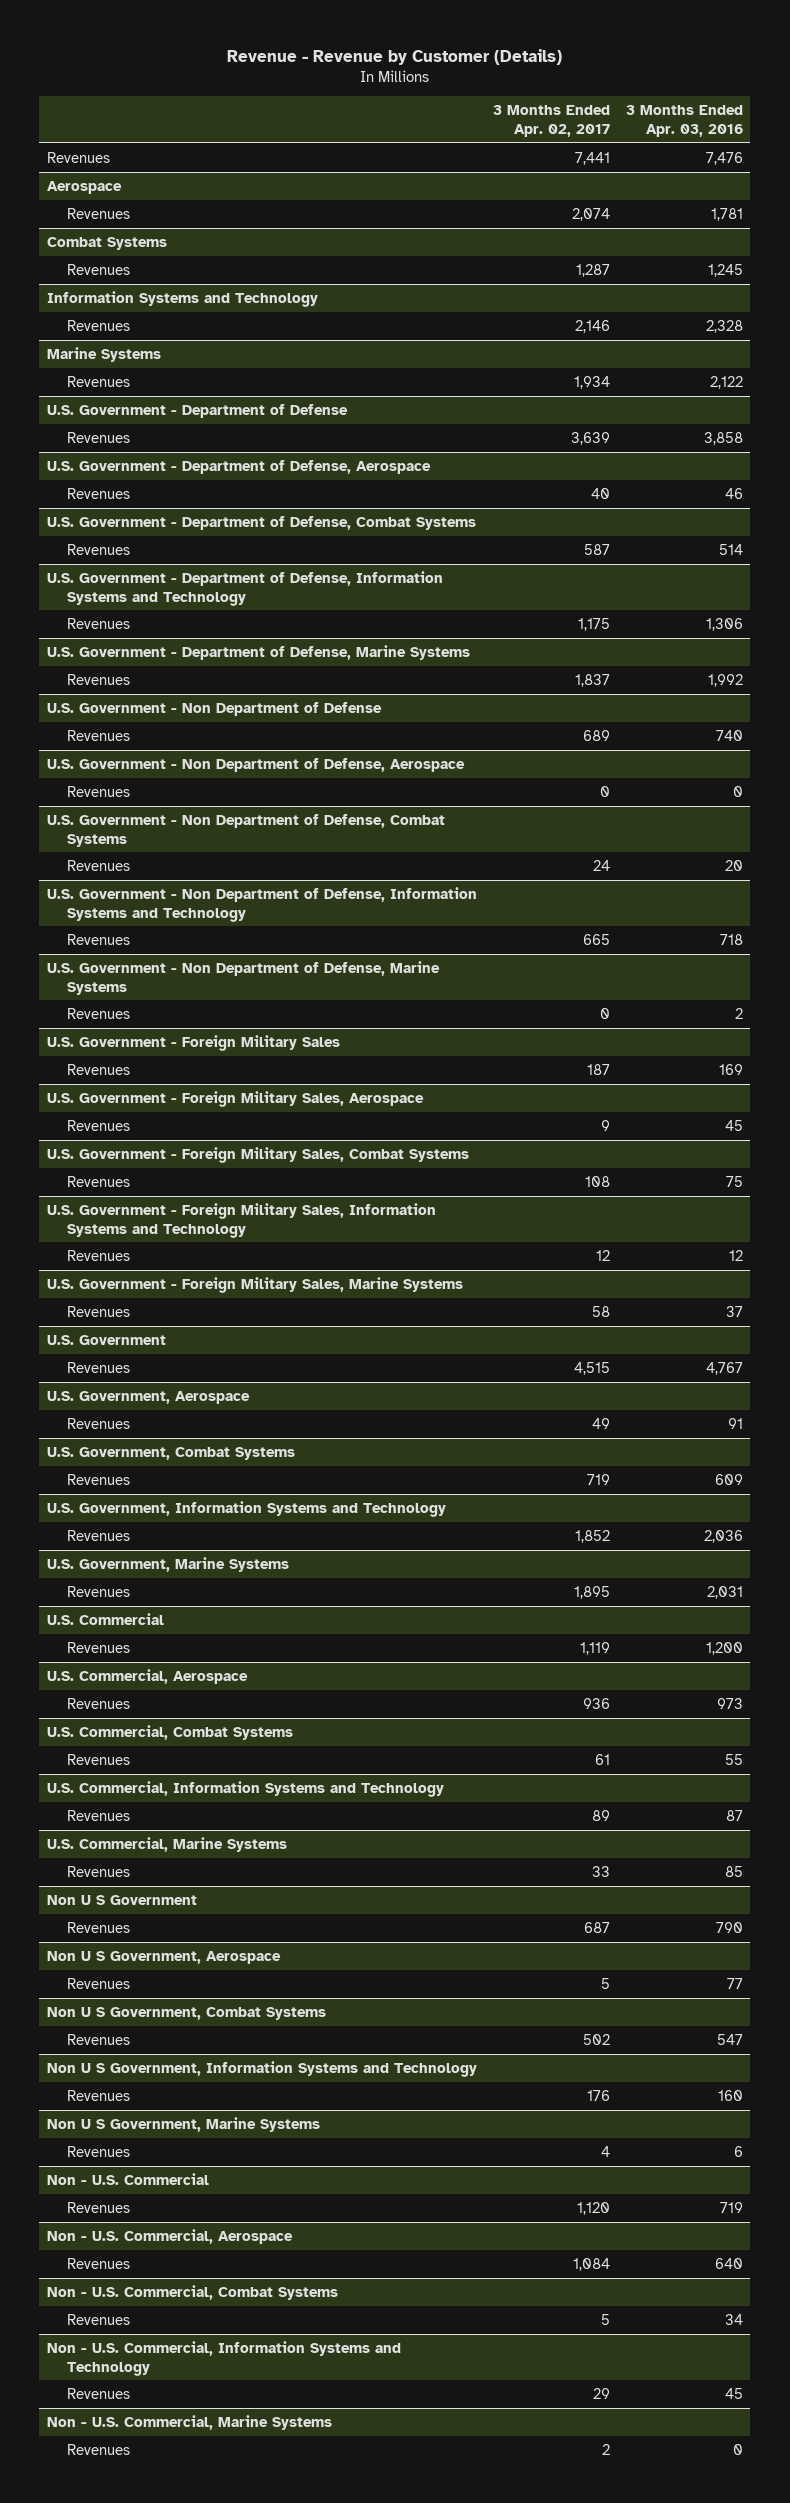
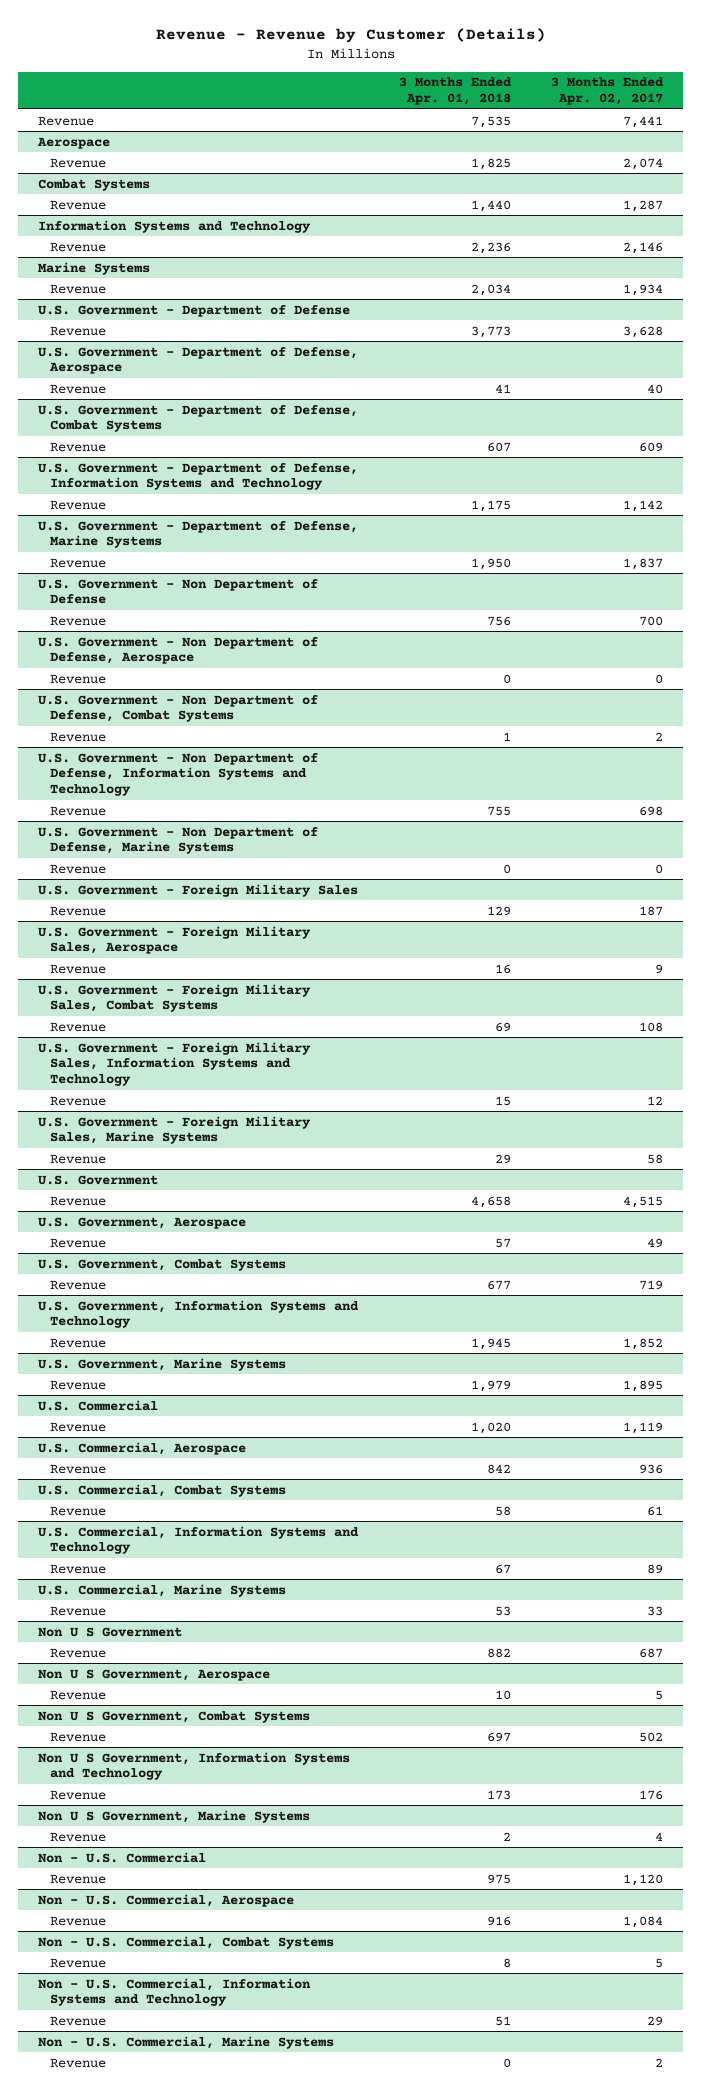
- | 3 Months Ended Apr. 02, 2017 | 3 Months Ended Apr. 03, 2016
+ | 3 Months Ended Apr. 01, 2018 | 3 Months Ended Apr. 02, 2017
- Revenues | 7,441 | 7,476
+ Revenue | 7,535 | 7,441
@ Aerospace
- Revenues | 2,074 | 1,781
+ Revenue | 1,825 | 2,074
@ Combat Systems
- Revenues | 1,287 | 1,245
+ Revenue | 1,440 | 1,287
@ Information Systems and Technology
- Revenues | 2,146 | 2,328
+ Revenue | 2,236 | 2,146
@ Marine Systems
- Revenues | 1,934 | 2,122
+ Revenue | 2,034 | 1,934
@ U.S. Government - Department of Defense
- Revenues | 3,639 | 3,858
+ Revenue | 3,773 | 3,628
@ U.S. Government - Department of Defense, Aerospace
- Revenues | 40 | 46
+ Revenue | 41 | 40
@ U.S. Government - Department of Defense, Combat Systems
- Revenues | 587 | 514
+ Revenue | 607 | 609
@ U.S. Government - Department of Defense, Information Systems and Technology
- Revenues | 1,175 | 1,306
+ Revenue | 1,175 | 1,142
@ U.S. Government - Department of Defense, Marine Systems
- Revenues | 1,837 | 1,992
+ Revenue | 1,950 | 1,837
@ U.S. Government - Non Department of Defense
- Revenues | 689 | 740
+ Revenue | 756 | 700
@ U.S. Government - Non Department of Defense, Aerospace
- Revenues | 0 | 0
+ Revenue | 0 | 0
@ U.S. Government - Non Department of Defense, Combat Systems
- Revenues | 24 | 20
+ Revenue | 1 | 2
@ U.S. Government - Non Department of Defense, Information Systems and Technology
- Revenues | 665 | 718
+ Revenue | 755 | 698
@ U.S. Government - Non Department of Defense, Marine Systems
- Revenues | 0 | 2
+ Revenue | 0 | 0
@ U.S. Government - Foreign Military Sales
- Revenues | 187 | 169
+ Revenue | 129 | 187
@ U.S. Government - Foreign Military Sales, Aerospace
- Revenues | 9 | 45
+ Revenue | 16 | 9
@ U.S. Government - Foreign Military Sales, Combat Systems
- Revenues | 108 | 75
+ Revenue | 69 | 108
@ U.S. Government - Foreign Military Sales, Information Systems and Technology
- Revenues | 12 | 12
+ Revenue | 15 | 12
@ U.S. Government - Foreign Military Sales, Marine Systems
- Revenues | 58 | 37
+ Revenue | 29 | 58
@ U.S. Government
- Revenues | 4,515 | 4,767
+ Revenue | 4,658 | 4,515
@ U.S. Government, Aerospace
- Revenues | 49 | 91
+ Revenue | 57 | 49
@ U.S. Government, Combat Systems
- Revenues | 719 | 609
+ Revenue | 677 | 719
@ U.S. Government, Information Systems and Technology
- Revenues | 1,852 | 2,036
+ Revenue | 1,945 | 1,852
@ U.S. Government, Marine Systems
- Revenues | 1,895 | 2,031
+ Revenue | 1,979 | 1,895
@ U.S. Commercial
- Revenues | 1,119 | 1,200
+ Revenue | 1,020 | 1,119
@ U.S. Commercial, Aerospace
- Revenues | 936 | 973
+ Revenue | 842 | 936
@ U.S. Commercial, Combat Systems
- Revenues | 61 | 55
+ Revenue | 58 | 61
@ U.S. Commercial, Information Systems and Technology
- Revenues | 89 | 87
+ Revenue | 67 | 89
@ U.S. Commercial, Marine Systems
- Revenues | 33 | 85
+ Revenue | 53 | 33
@ Non U S Government
- Revenues | 687 | 790
+ Revenue | 882 | 687
@ Non U S Government, Aerospace
- Revenues | 5 | 77
+ Revenue | 10 | 5
@ Non U S Government, Combat Systems
- Revenues | 502 | 547
+ Revenue | 697 | 502
@ Non U S Government, Information Systems and Technology
- Revenues | 176 | 160
+ Revenue | 173 | 176
@ Non U S Government, Marine Systems
- Revenues | 4 | 6
+ Revenue | 2 | 4
@ Non - U.S. Commercial
- Revenues | 1,120 | 719
+ Revenue | 975 | 1,120
@ Non - U.S. Commercial, Aerospace
- Revenues | 1,084 | 640
+ Revenue | 916 | 1,084
@ Non - U.S. Commercial, Combat Systems
- Revenues | 5 | 34
+ Revenue | 8 | 5
@ Non - U.S. Commercial, Information Systems and Technology
- Revenues | 29 | 45
+ Revenue | 51 | 29
@ Non - U.S. Commercial, Marine Systems
- Revenues | 2 | 0
+ Revenue | 0 | 2

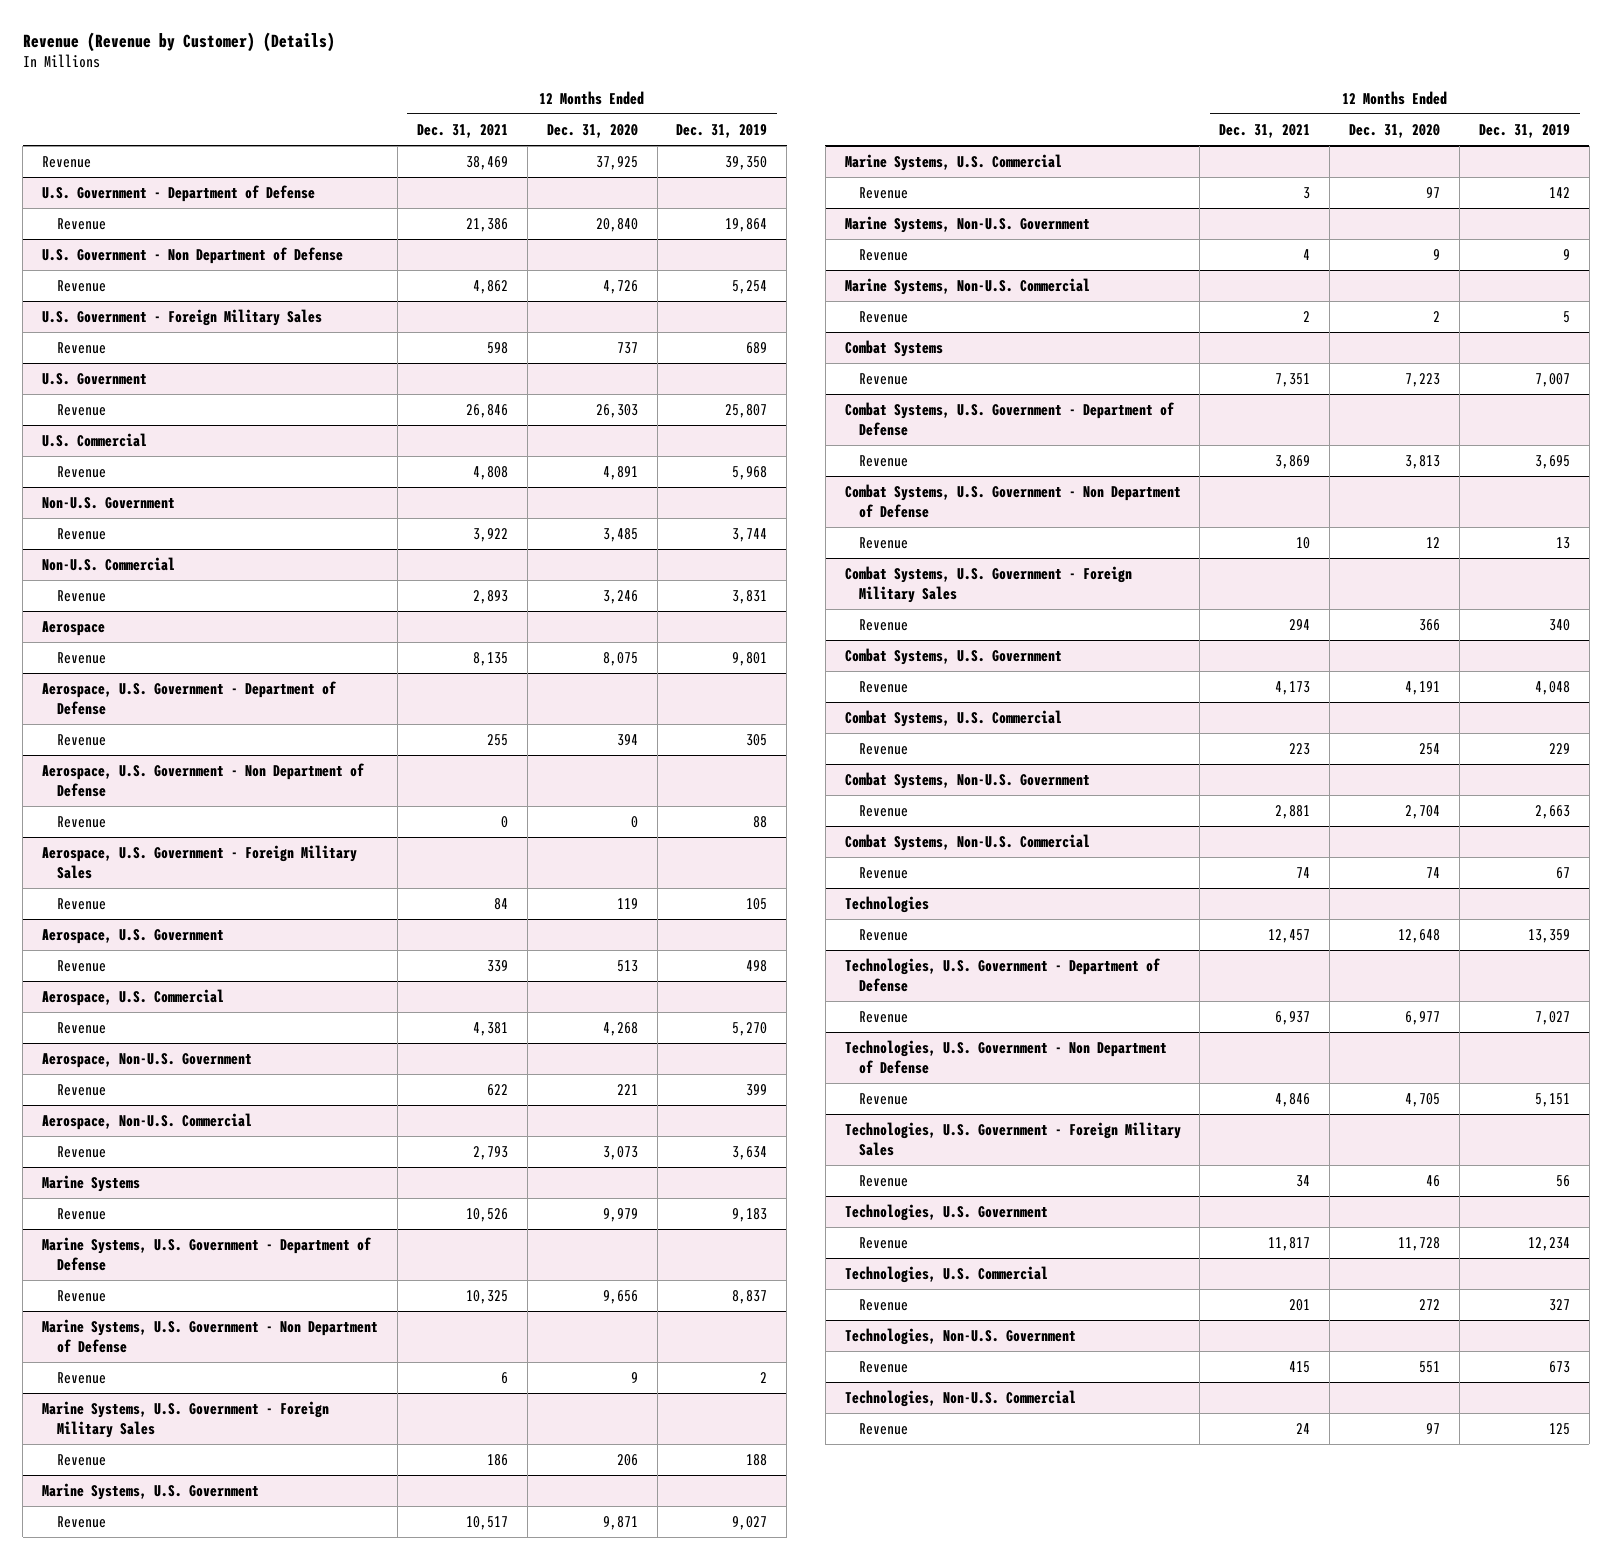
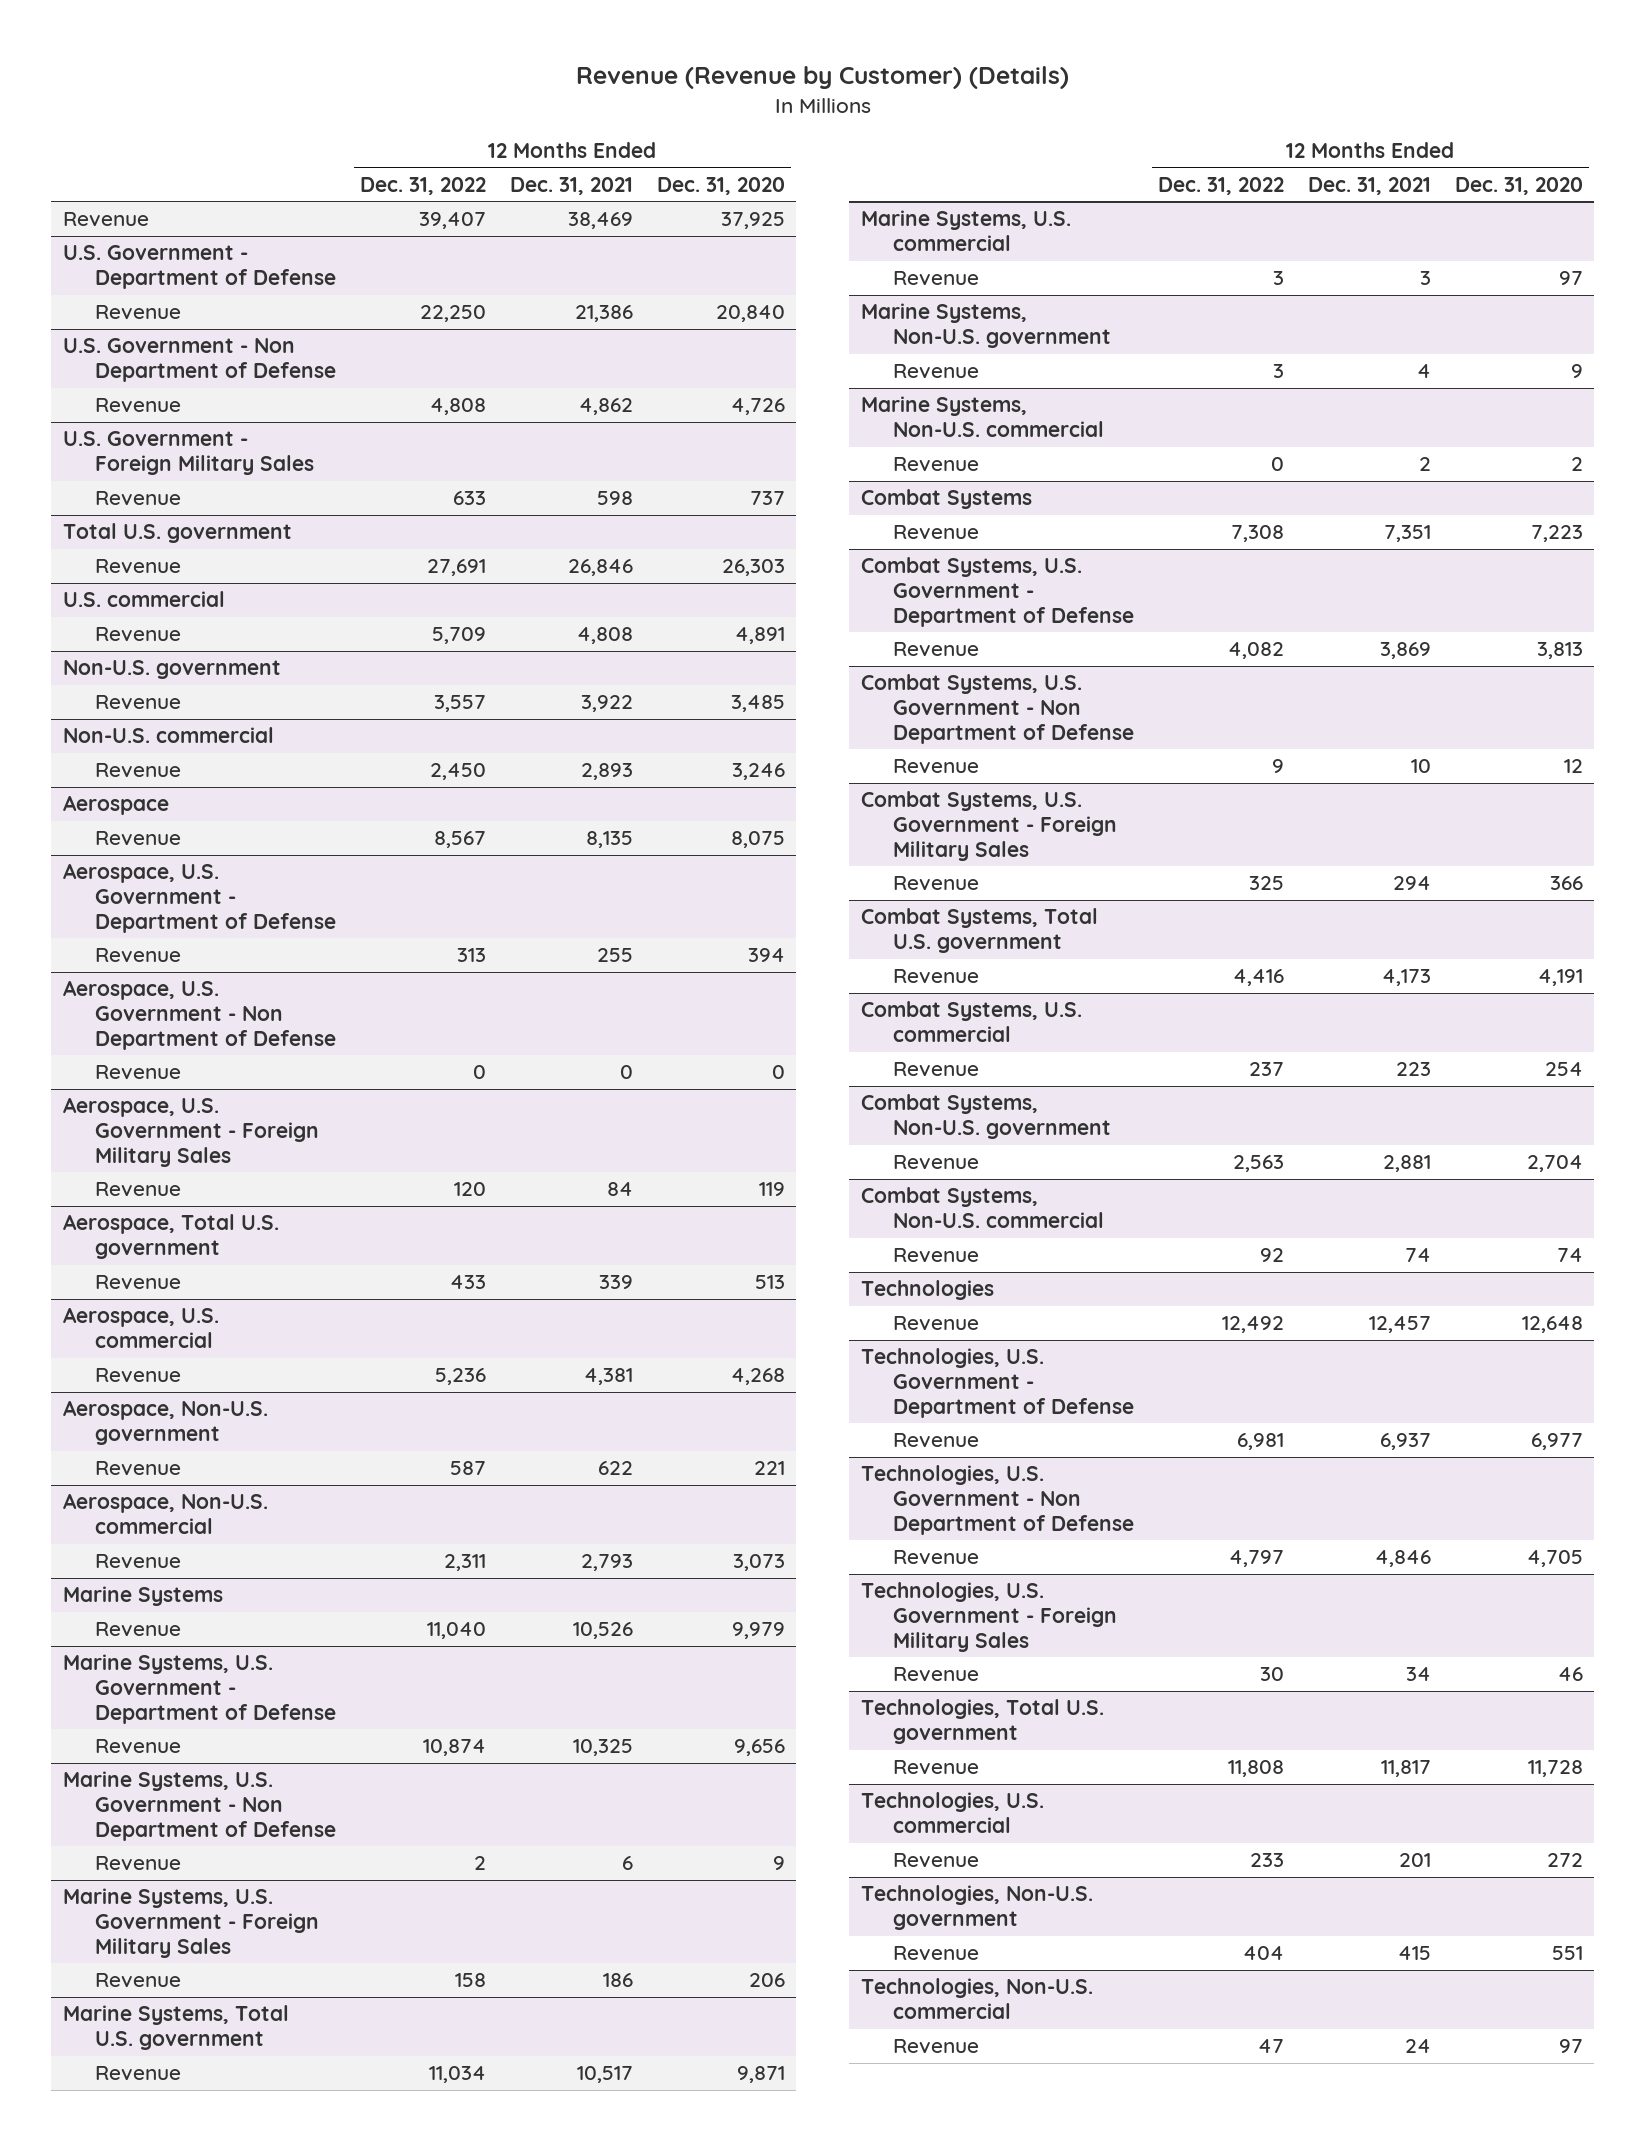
- | 12 Months Ended Dec. 31, 2021 | 12 Months Ended Dec. 31, 2020 | 12 Months Ended Dec. 31, 2019
+ | 12 Months Ended Dec. 31, 2022 | 12 Months Ended Dec. 31, 2021 | 12 Months Ended Dec. 31, 2020
- U.S. Government
+ Total U.S. government
- U.S. Commercial
+ U.S. commercial
- Non-U.S. Government
+ Non-U.S. government
- Non-U.S. Commercial
+ Non-U.S. commercial
- Aerospace, U.S. Government
+ Aerospace, Total U.S. government
- Aerospace, U.S. Commercial
+ Aerospace, U.S. commercial
- Aerospace, Non-U.S. Government
+ Aerospace, Non-U.S. government
- Aerospace, Non-U.S. Commercial
+ Aerospace, Non-U.S. commercial
- Marine Systems, U.S. Government
+ Marine Systems, Total U.S. government
- Marine Systems, U.S. Commercial
+ Marine Systems, U.S. commercial
- Marine Systems, Non-U.S. Government
+ Marine Systems, Non-U.S. government
- Marine Systems, Non-U.S. Commercial
+ Marine Systems, Non-U.S. commercial
- Combat Systems, U.S. Government
+ Combat Systems, Total U.S. government
- Combat Systems, U.S. Commercial
+ Combat Systems, U.S. commercial
- Combat Systems, Non-U.S. Government
+ Combat Systems, Non-U.S. government
- Combat Systems, Non-U.S. Commercial
+ Combat Systems, Non-U.S. commercial
- Technologies, U.S. Government
+ Technologies, Total U.S. government
- Technologies, U.S. Commercial
+ Technologies, U.S. commercial
- Technologies, Non-U.S. Government
+ Technologies, Non-U.S. government
- Technologies, Non-U.S. Commercial
+ Technologies, Non-U.S. commercial

